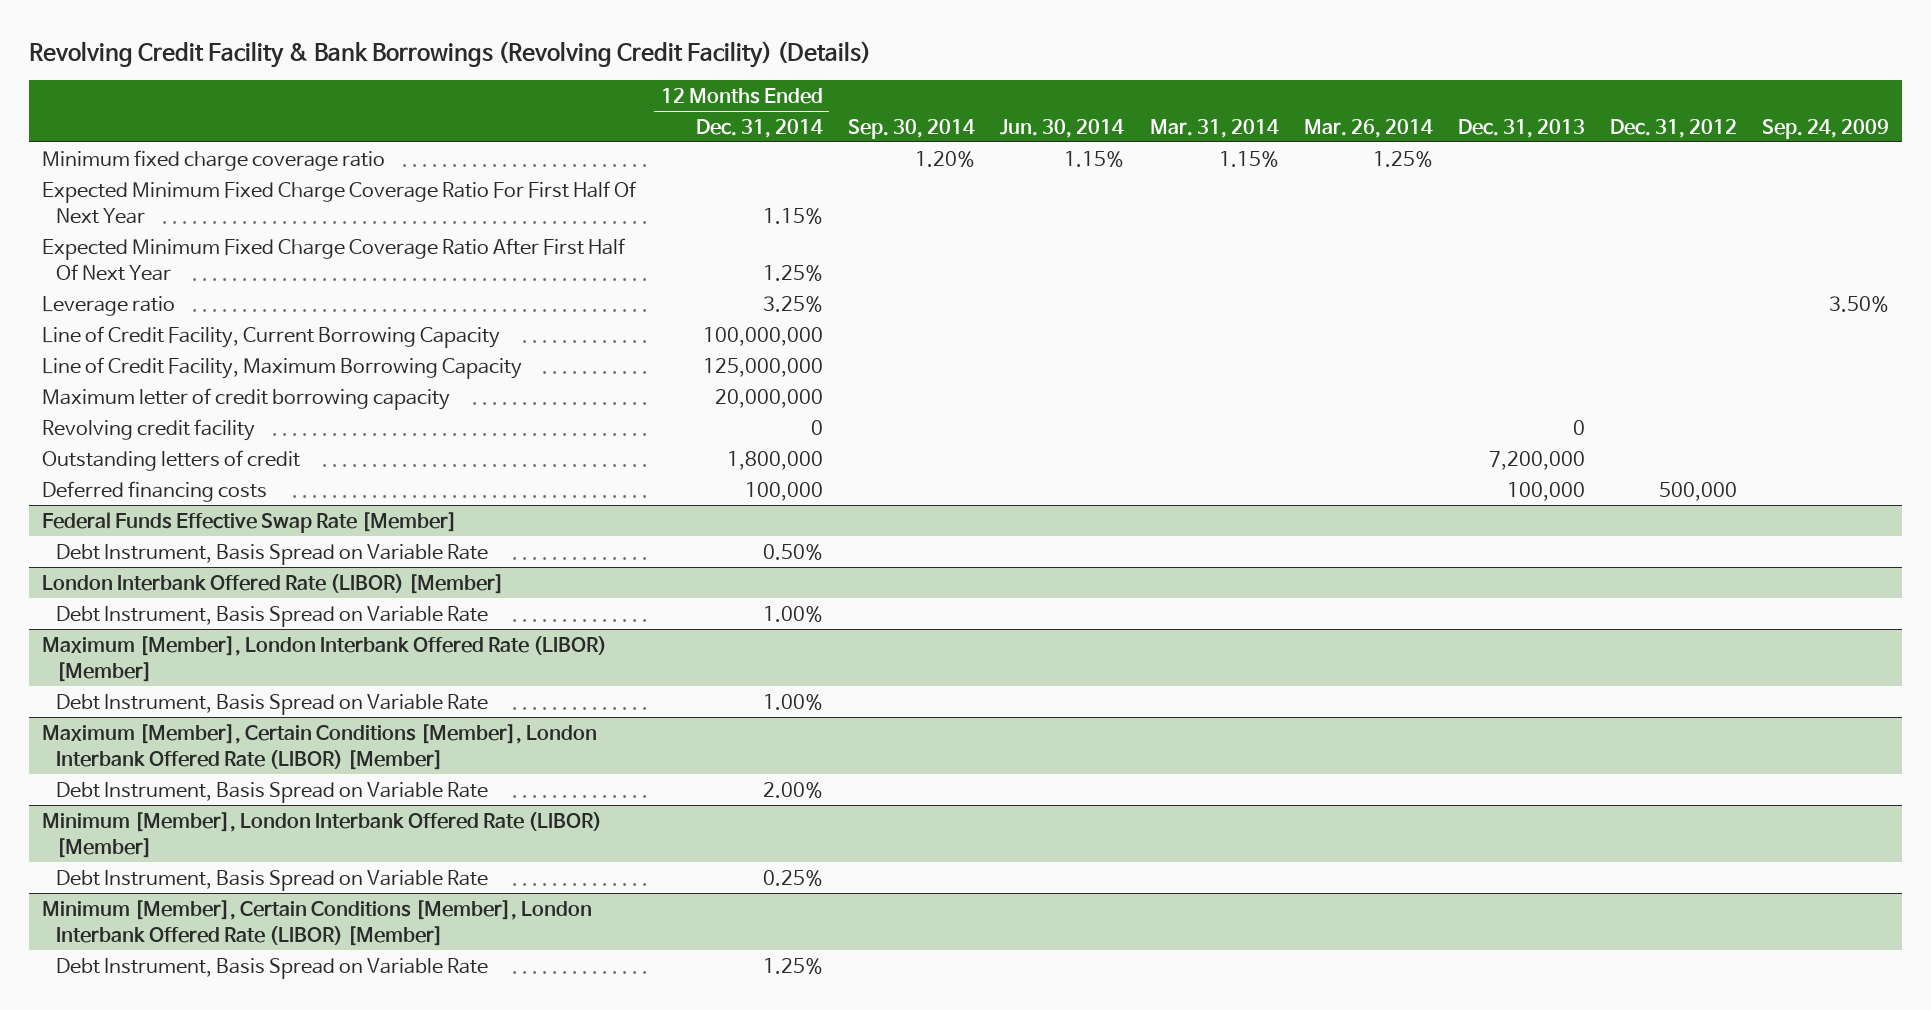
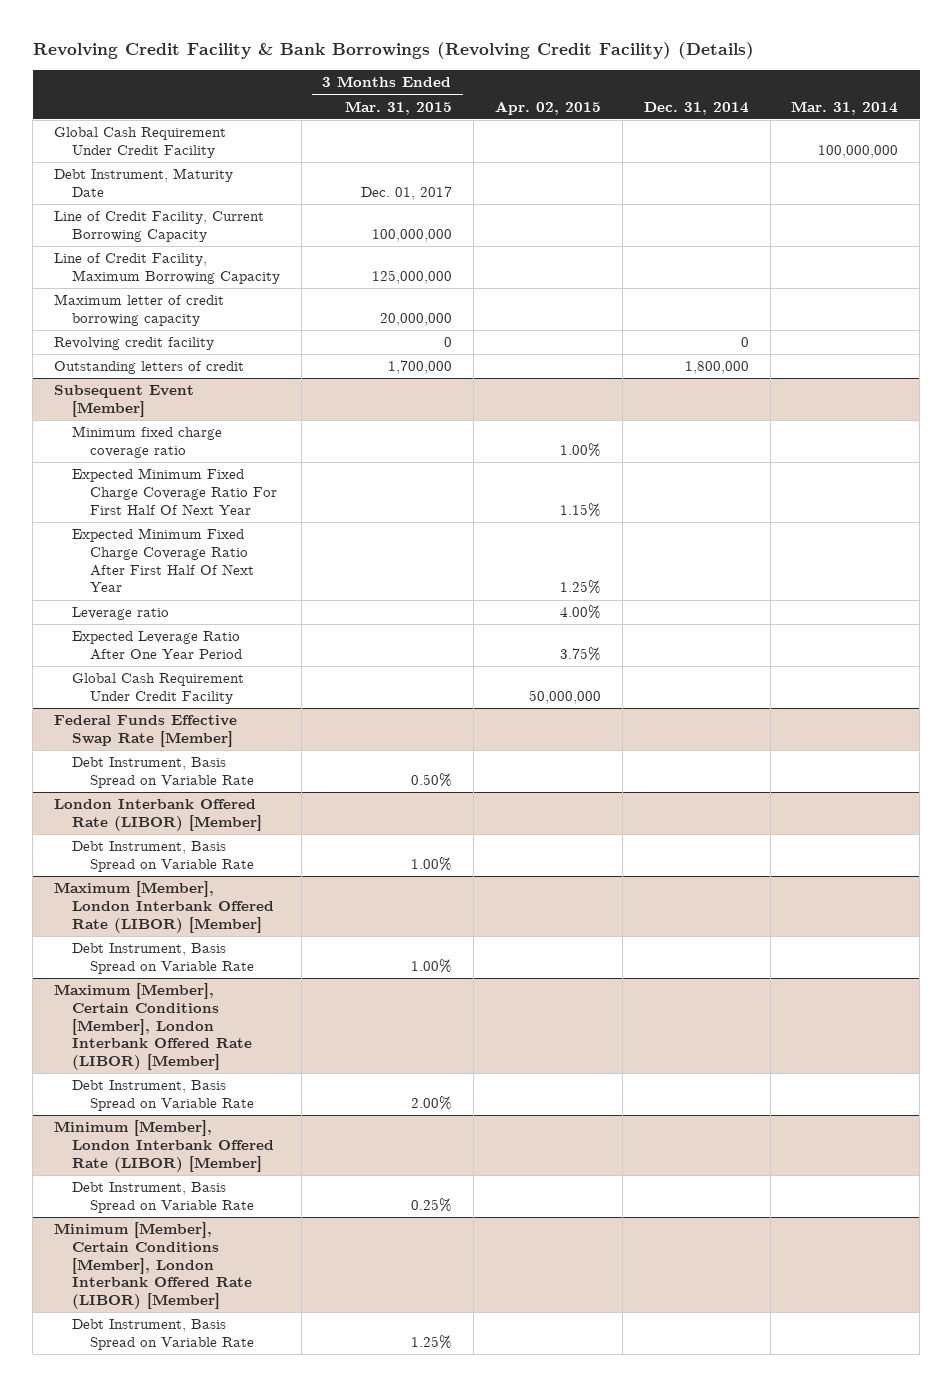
- | 12 Months Ended Dec. 31, 2014 | Sep. 30, 2014 | Jun. 30, 2014 | Mar. 31, 2014 | Mar. 26, 2014 | Dec. 31, 2013 | Dec. 31, 2012 | Sep. 24, 2009
+ | 3 Months Ended Mar. 31, 2015 | Apr. 02, 2015 | Dec. 31, 2014 | Mar. 31, 2014
- Minimum fixed charge coverage ratio | | 1.20% | 1.15% | 1.15% | 1.25% | | |
- Expected Minimum Fixed Charge Coverage Ratio For First Half Of Next Year | 1.15% | | | | | | |
- Expected Minimum Fixed Charge Coverage Ratio After First Half Of Next Year | 1.25% | | | | | | |
- Leverage ratio | 3.25% | | | | | | | 3.50%
+ Global Cash Requirement Under Credit Facility | | | | 100,000,000
+ Debt Instrument, Maturity Date | Dec. 01, 2017 | | |
- Deferred financing costs | 100,000 | | | | | 100,000 | 500,000 |
+ Subsequent Event [Member]
+ Minimum fixed charge coverage ratio | | 1.00% | |
+ Expected Minimum Fixed Charge Coverage Ratio For First Half Of Next Year | | 1.15% | |
+ Expected Minimum Fixed Charge Coverage Ratio After First Half Of Next Year | | 1.25% | |
+ Leverage ratio | | 4.00% | |
+ Expected Leverage Ratio After One Year Period | | 3.75% | |
+ Global Cash Requirement Under Credit Facility | | 50,000,000 | |

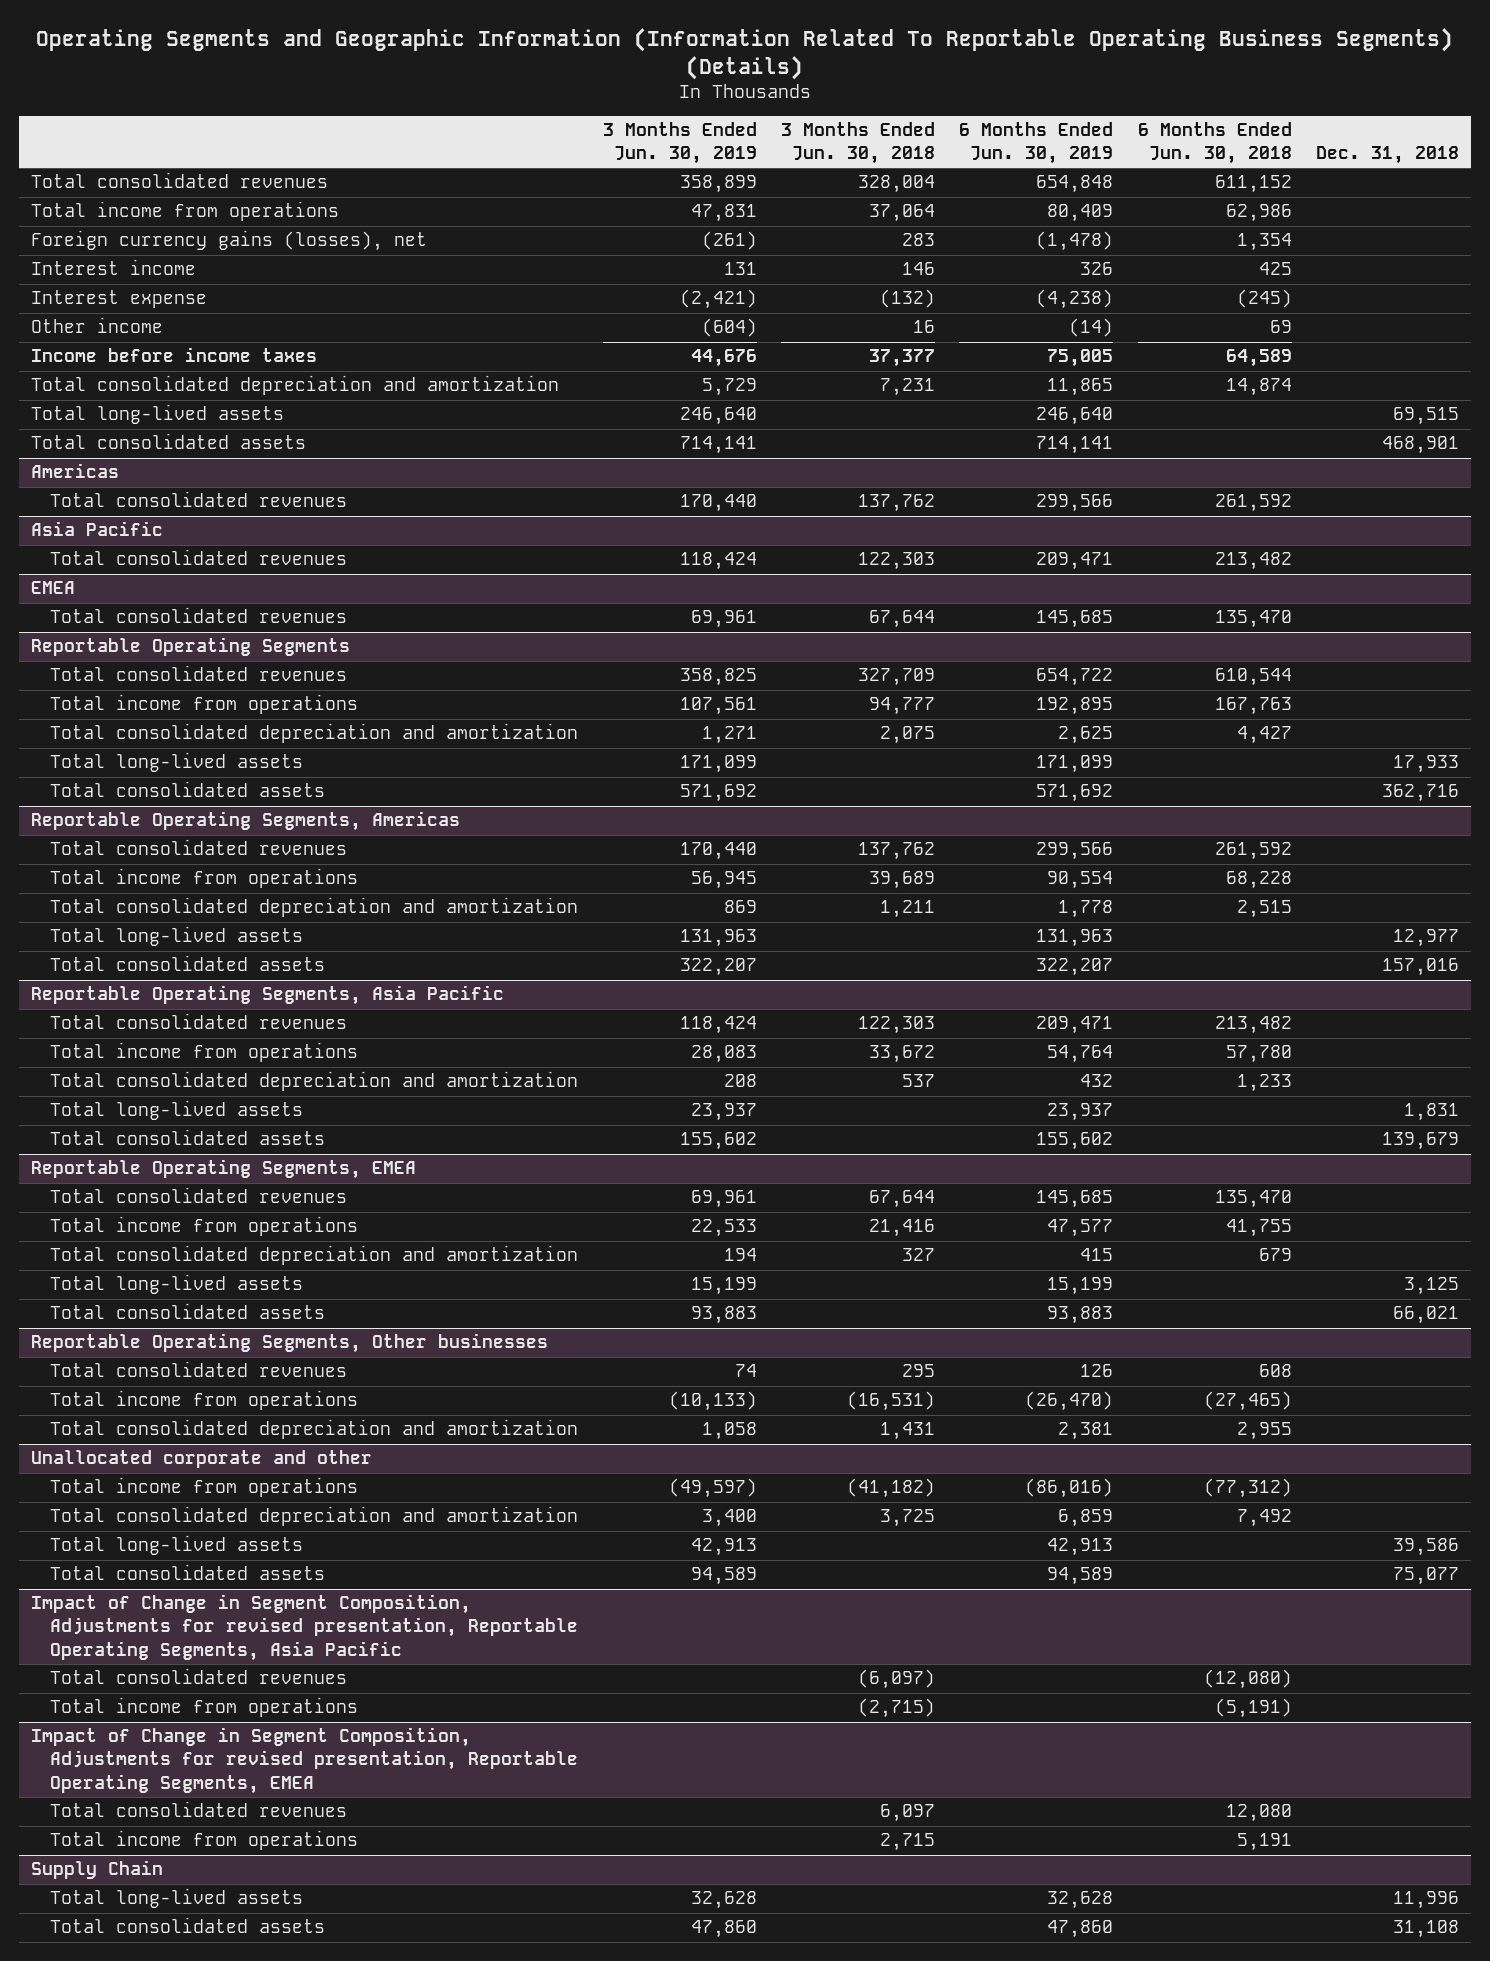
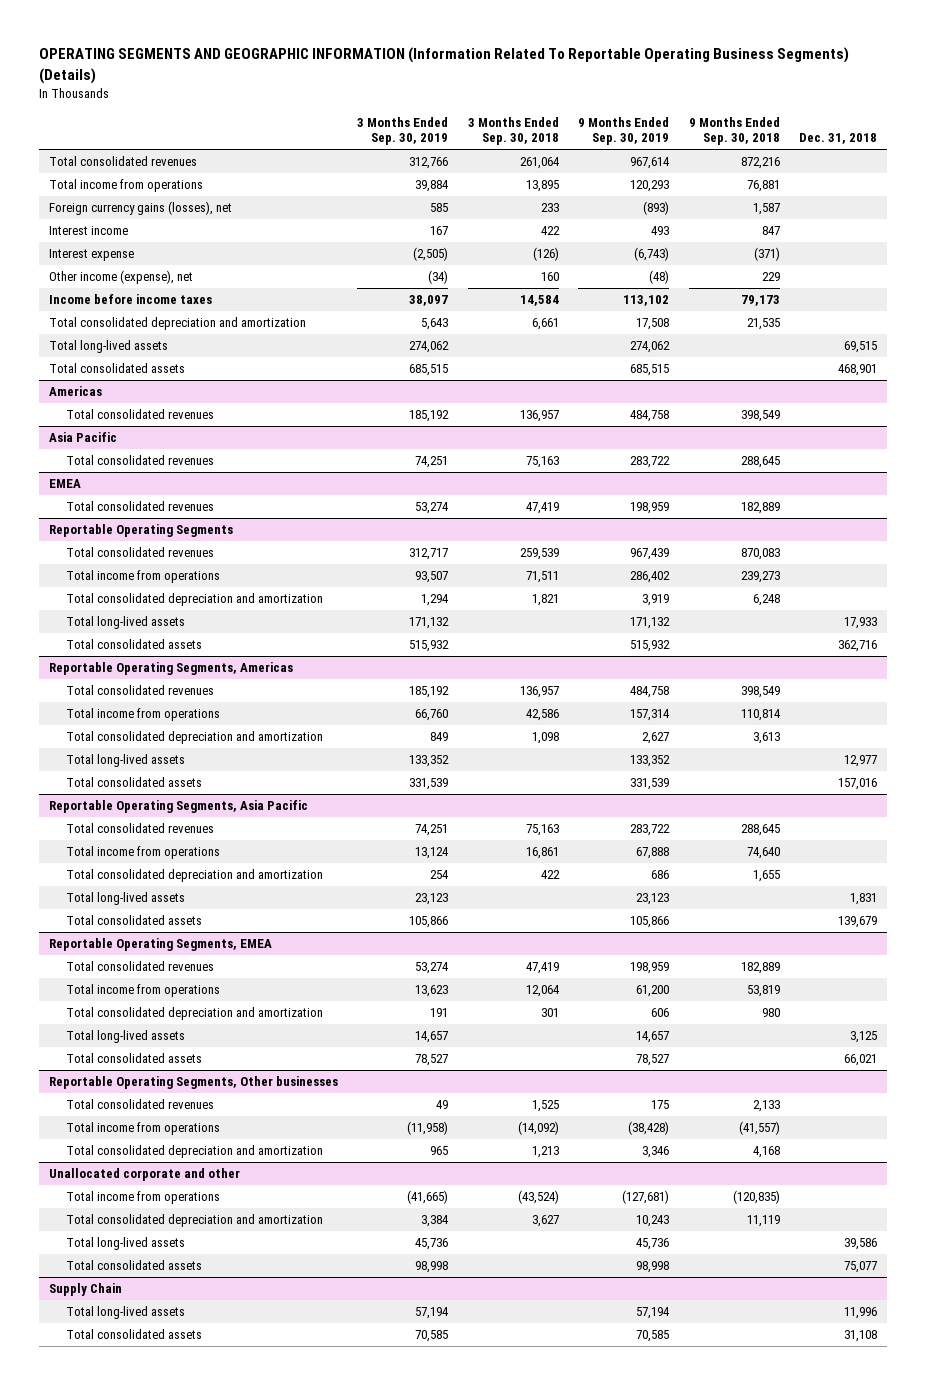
- Operating Segments and Geographic Information (Information Related To Reportable Operating Business Segments) (Details)
+ OPERATING SEGMENTS AND GEOGRAPHIC INFORMATION (Information Related To Reportable Operating Business Segments) (Details)
- | 3 Months Ended Jun. 30, 2019 | 3 Months Ended Jun. 30, 2018 | 6 Months Ended Jun. 30, 2019 | 6 Months Ended Jun. 30, 2018 | Dec. 31, 2018
+ | 3 Months Ended Sep. 30, 2019 | 3 Months Ended Sep. 30, 2018 | 9 Months Ended Sep. 30, 2019 | 9 Months Ended Sep. 30, 2018 | Dec. 31, 2018
- Other income | (604) | 16 | (14) | 69 |
+ Other income (expense), net | (34) | 160 | (48) | 229 |
- Impact of Change in Segment Composition, Adjustments for revised presentation, Reportable Operating Segments, Asia Pacific
- Total consolidated revenues | | (6,097) | | (12,080) |
- Total income from operations | | (2,715) | | (5,191) |
- Impact of Change in Segment Composition, Adjustments for revised presentation, Reportable Operating Segments, EMEA
- Total consolidated revenues | | 6,097 | | 12,080 |
- Total income from operations | | 2,715 | | 5,191 |

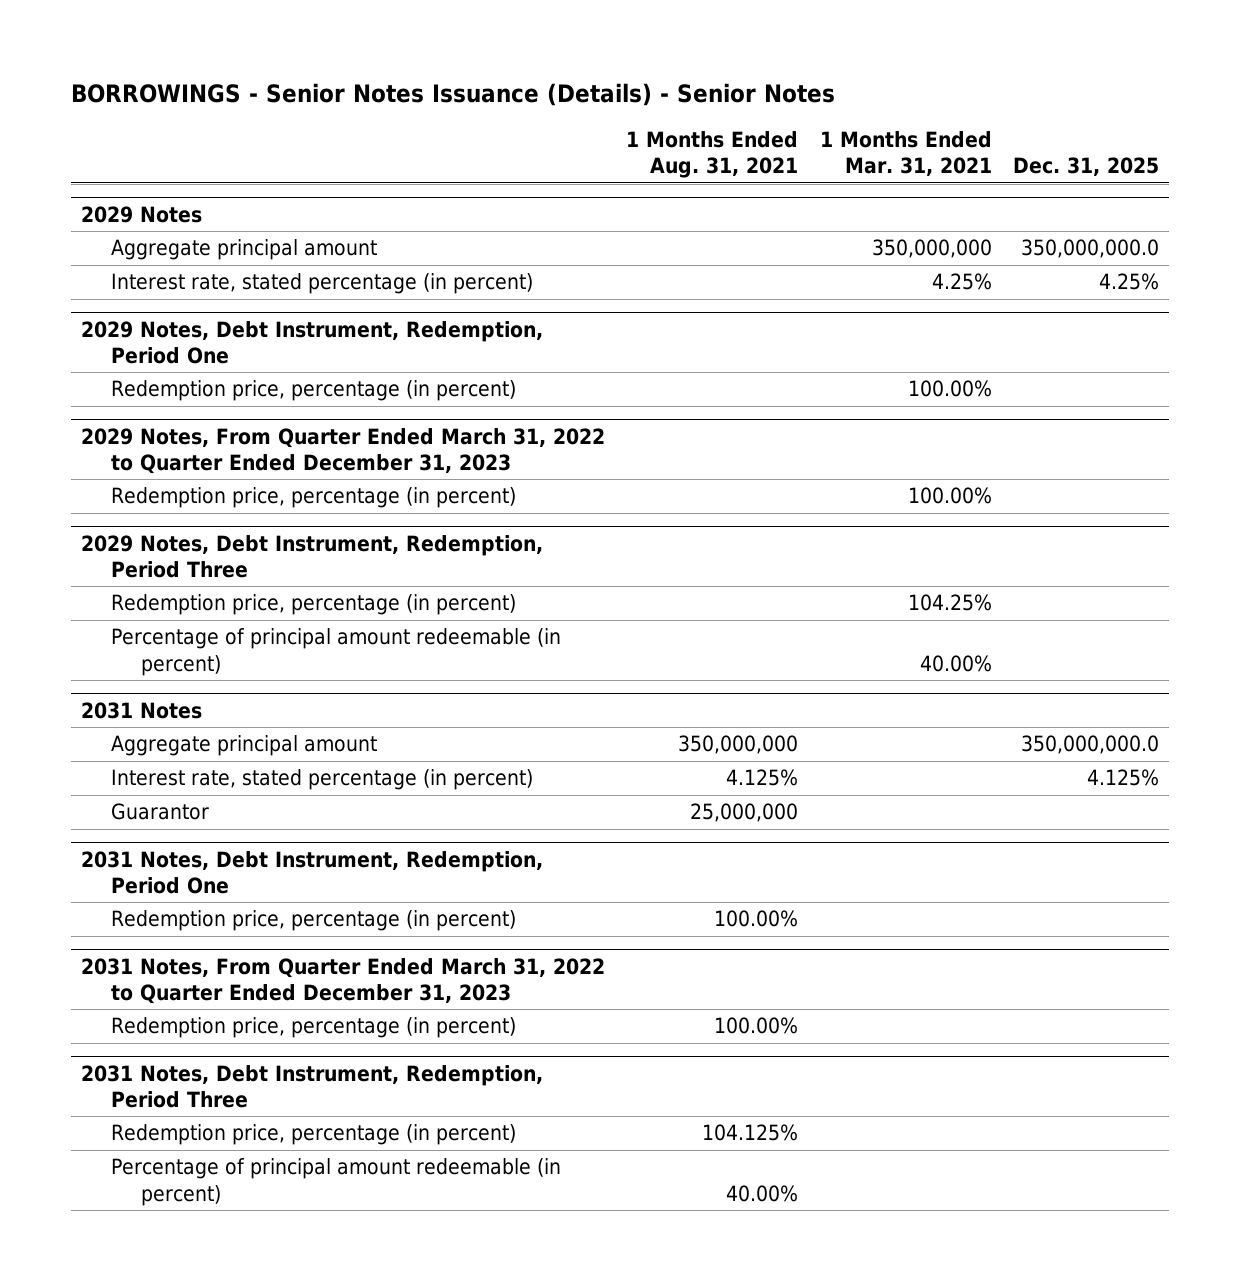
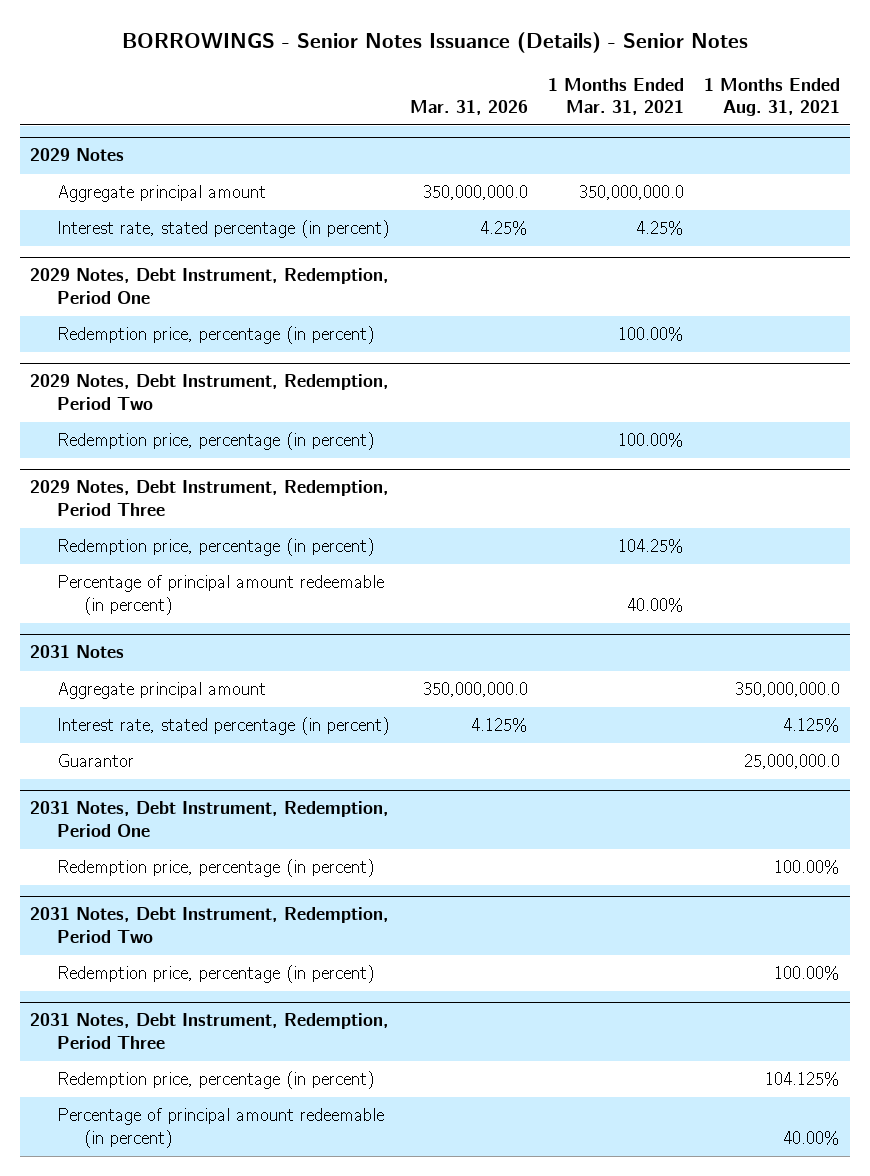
- | 1 Months Ended Aug. 31, 2021 | 1 Months Ended Mar. 31, 2021 | Dec. 31, 2025
+ | Mar. 31, 2026 | 1 Months Ended Mar. 31, 2021 | 1 Months Ended Aug. 31, 2021
@ 2029 Notes
- Aggregate principal amount | | 350,000,000 | 350,000,000.0
+ Aggregate principal amount | 350,000,000.0 | 350,000,000.0 |
- 2029 Notes, From Quarter Ended March 31, 2022 to Quarter Ended December 31, 2023
+ 2029 Notes, Debt Instrument, Redemption, Period Two
@ 2031 Notes
- Aggregate principal amount | 350,000,000 | | 350,000,000.0
+ Aggregate principal amount | 350,000,000.0 | | 350,000,000.0
- Guarantor | 25,000,000 | |
+ Guarantor | | | 25,000,000.0
- 2031 Notes, From Quarter Ended March 31, 2022 to Quarter Ended December 31, 2023
+ 2031 Notes, Debt Instrument, Redemption, Period Two

